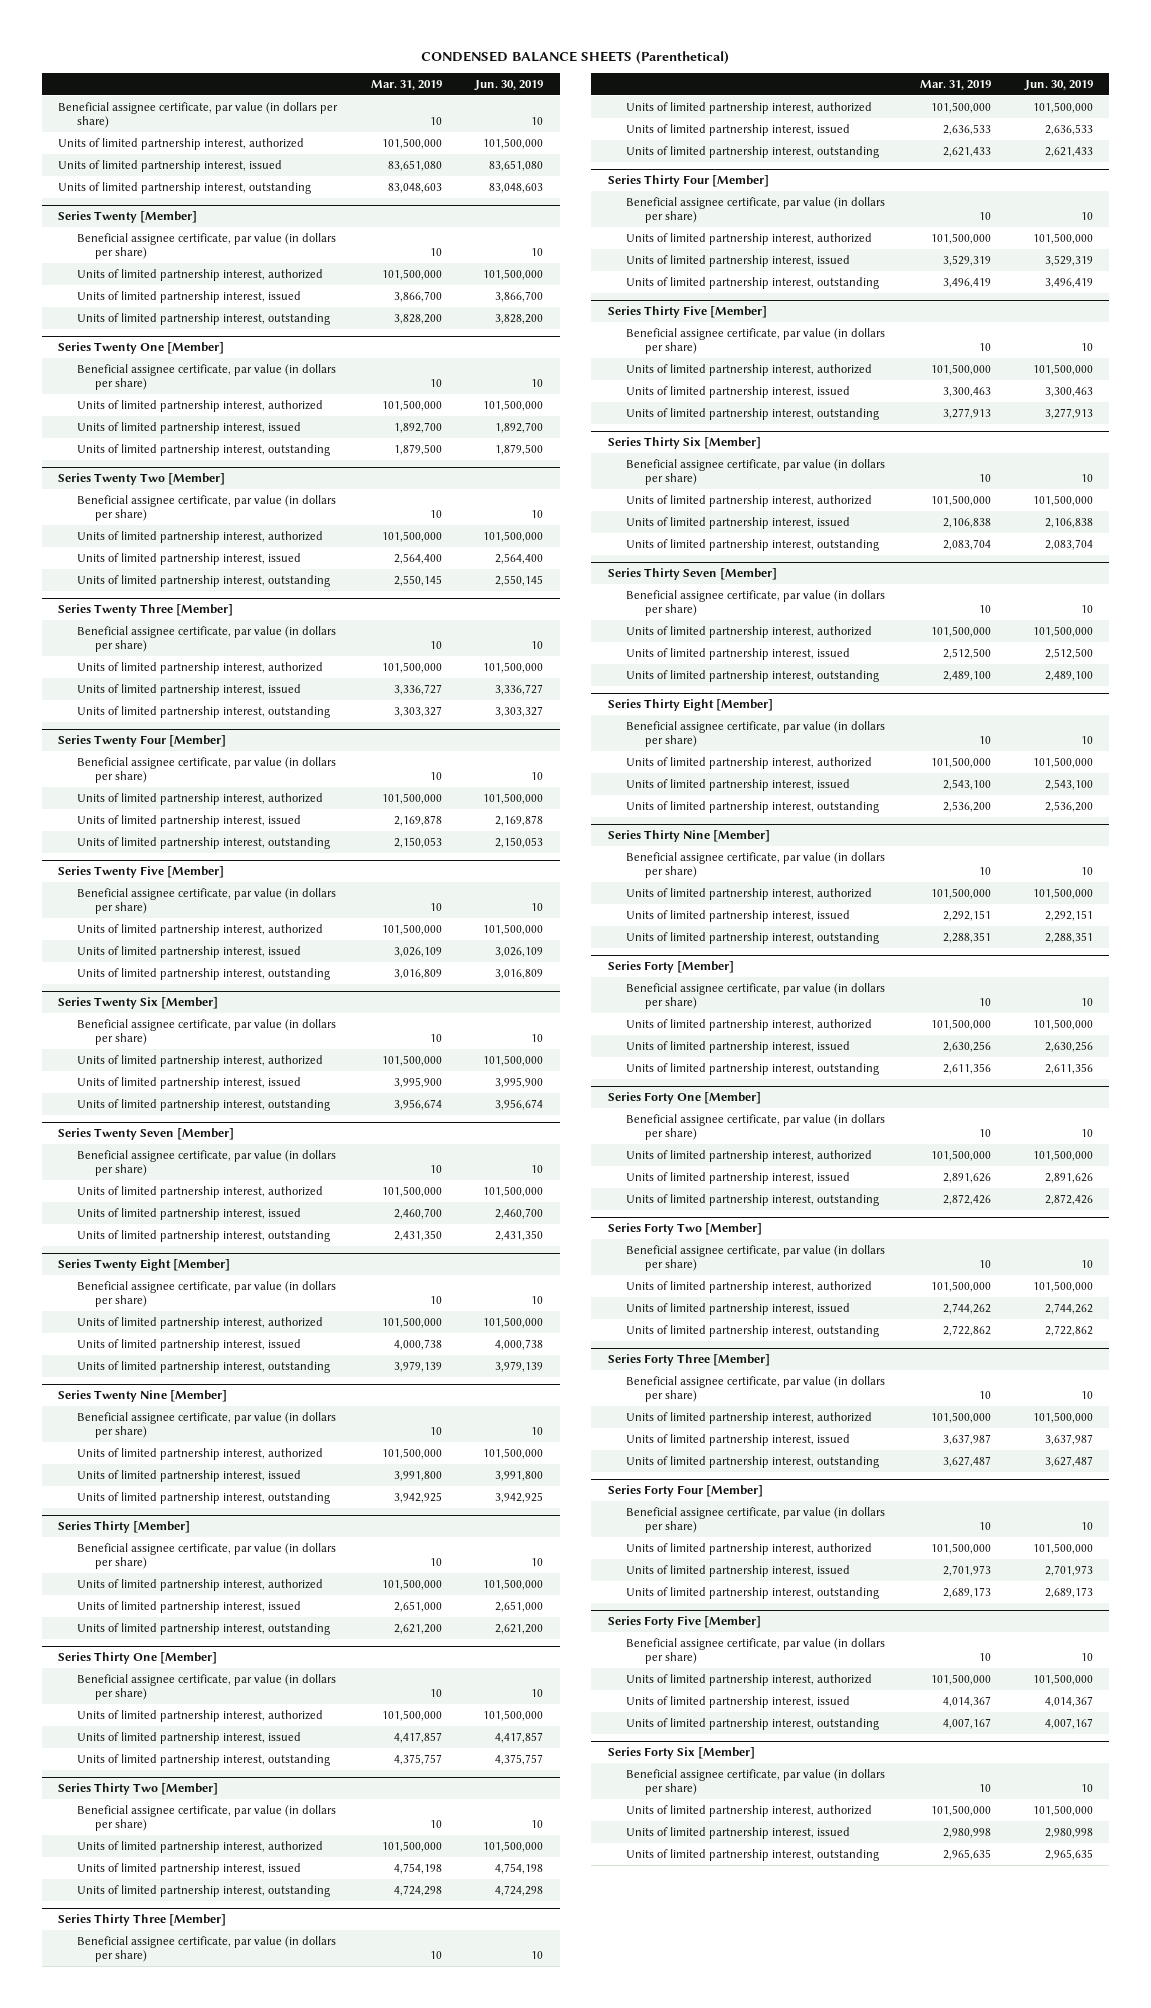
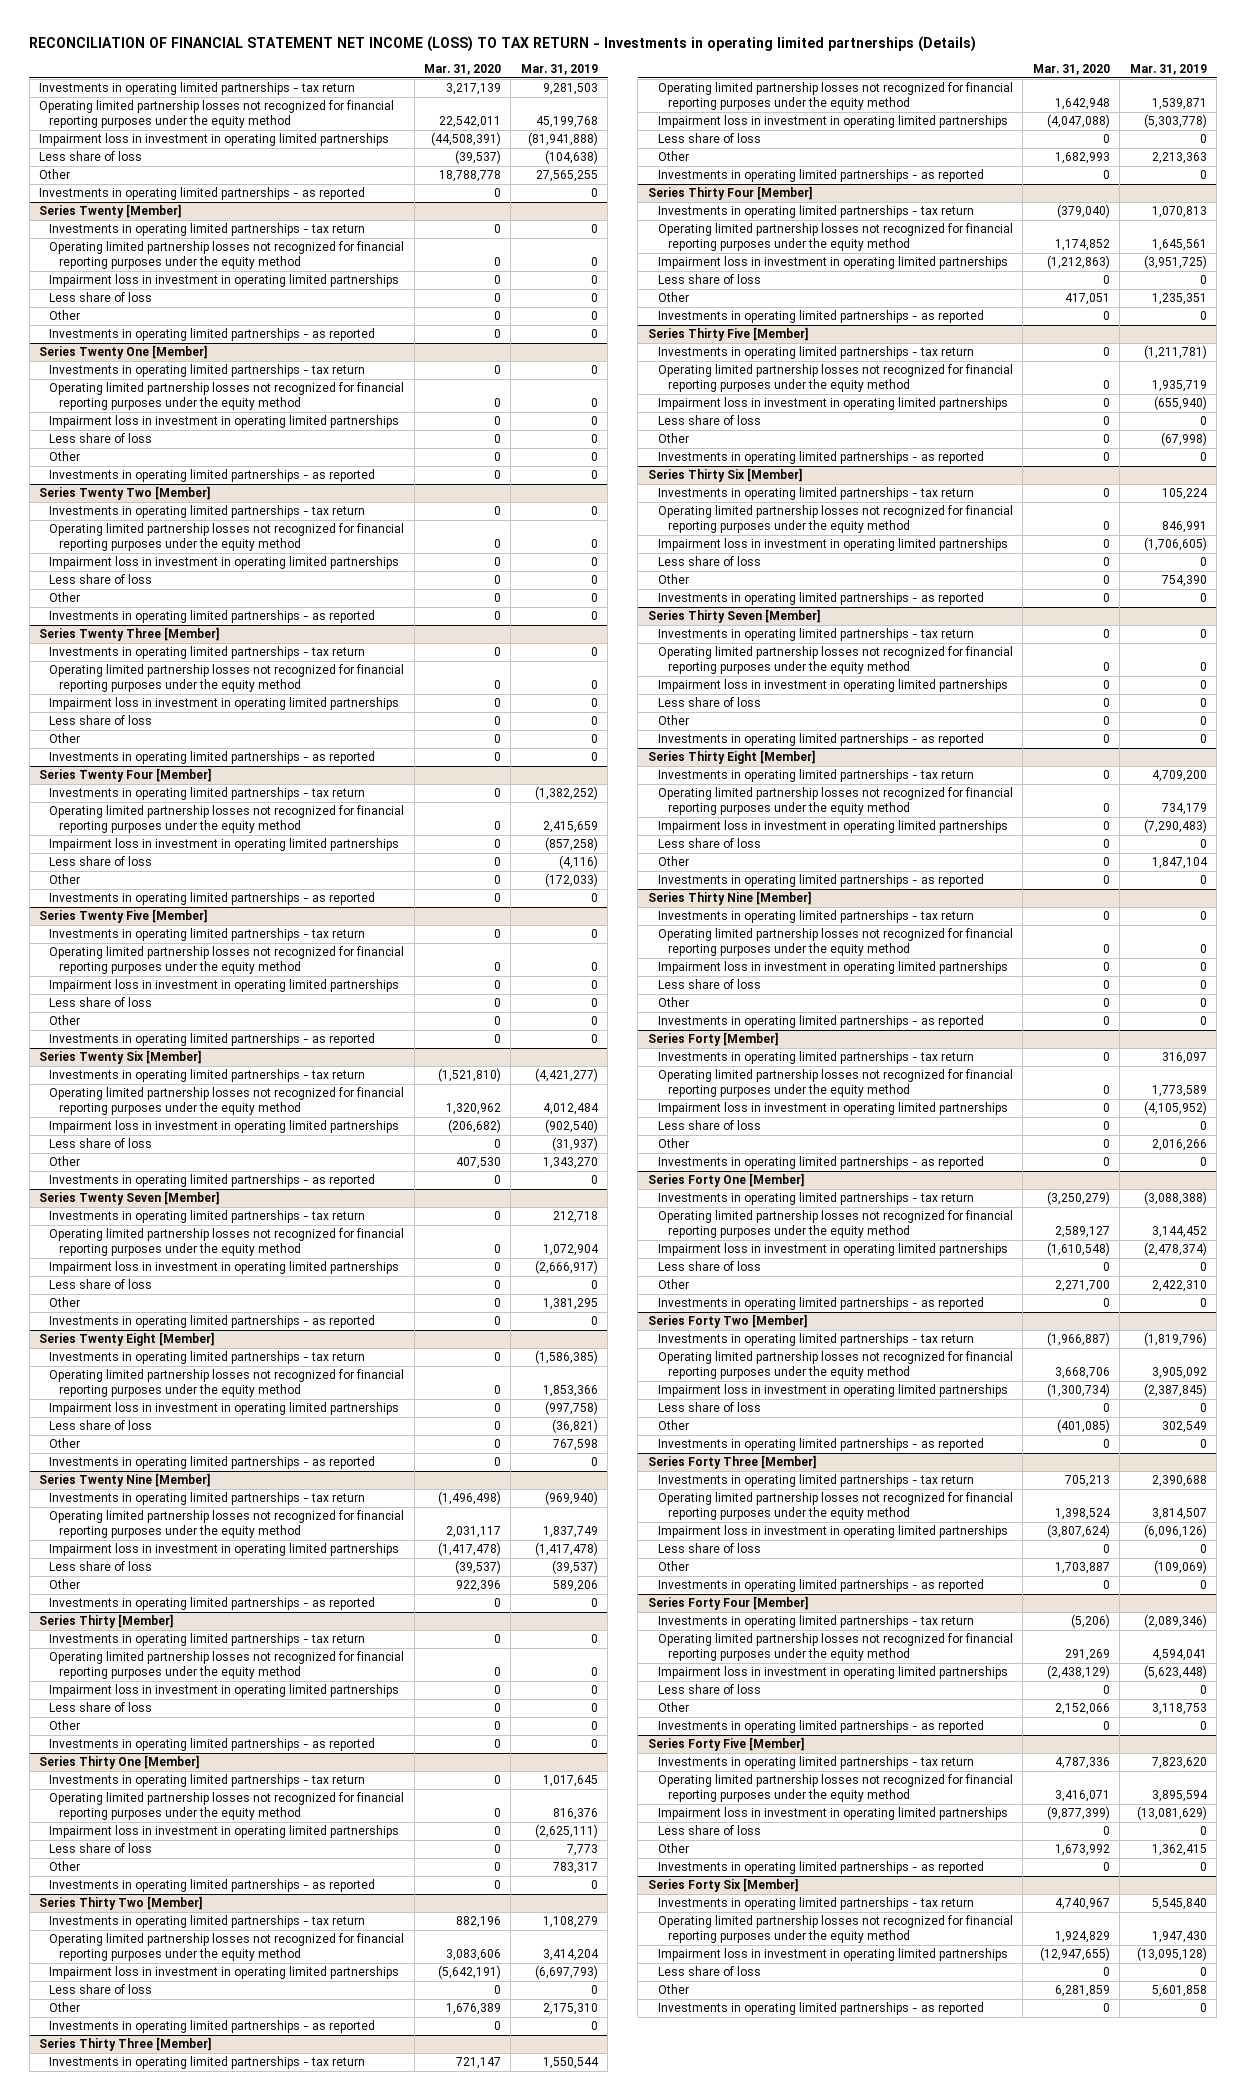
- CONDENSED BALANCE SHEETS (Parenthetical)
+ RECONCILIATION OF FINANCIAL STATEMENT NET INCOME (LOSS) TO TAX RETURN - Investments in operating limited partnerships (Details)
- | Mar. 31, 2019 | Jun. 30, 2019
+ | Mar. 31, 2020 | Mar. 31, 2019
- Beneficial assignee certificate, par value (in dollars per share) | 10 | 10
- Units of limited partnership interest, authorized | 101,500,000 | 101,500,000
- Units of limited partnership interest, issued | 83,651,080 | 83,651,080
- Units of limited partnership interest, outstanding | 83,048,603 | 83,048,603
+ Investments in operating limited partnerships - tax return | 3,217,139 | 9,281,503
+ Operating limited partnership losses not recognized for financial reporting purposes under the equity method | 22,542,011 | 45,199,768
+ Impairment loss in investment in operating limited partnerships | (44,508,391) | (81,941,888)
+ Less share of loss | (39,537) | (104,638)
+ Other | 18,788,778 | 27,565,255
+ Investments in operating limited partnerships - as reported | 0 | 0
@ Series Twenty [Member]
- Beneficial assignee certificate, par value (in dollars per share) | 10 | 10
- Units of limited partnership interest, authorized | 101,500,000 | 101,500,000
- Units of limited partnership interest, issued | 3,866,700 | 3,866,700
- Units of limited partnership interest, outstanding | 3,828,200 | 3,828,200
+ Investments in operating limited partnerships - tax return | 0 | 0
+ Operating limited partnership losses not recognized for financial reporting purposes under the equity method | 0 | 0
+ Impairment loss in investment in operating limited partnerships | 0 | 0
+ Less share of loss | 0 | 0
+ Other | 0 | 0
+ Investments in operating limited partnerships - as reported | 0 | 0
@ Series Twenty One [Member]
- Beneficial assignee certificate, par value (in dollars per share) | 10 | 10
- Units of limited partnership interest, authorized | 101,500,000 | 101,500,000
- Units of limited partnership interest, issued | 1,892,700 | 1,892,700
- Units of limited partnership interest, outstanding | 1,879,500 | 1,879,500
+ Investments in operating limited partnerships - tax return | 0 | 0
+ Operating limited partnership losses not recognized for financial reporting purposes under the equity method | 0 | 0
+ Impairment loss in investment in operating limited partnerships | 0 | 0
+ Less share of loss | 0 | 0
+ Other | 0 | 0
+ Investments in operating limited partnerships - as reported | 0 | 0
@ Series Twenty Two [Member]
- Beneficial assignee certificate, par value (in dollars per share) | 10 | 10
- Units of limited partnership interest, authorized | 101,500,000 | 101,500,000
- Units of limited partnership interest, issued | 2,564,400 | 2,564,400
- Units of limited partnership interest, outstanding | 2,550,145 | 2,550,145
+ Investments in operating limited partnerships - tax return | 0 | 0
+ Operating limited partnership losses not recognized for financial reporting purposes under the equity method | 0 | 0
+ Impairment loss in investment in operating limited partnerships | 0 | 0
+ Less share of loss | 0 | 0
+ Other | 0 | 0
+ Investments in operating limited partnerships - as reported | 0 | 0
@ Series Twenty Three [Member]
- Beneficial assignee certificate, par value (in dollars per share) | 10 | 10
- Units of limited partnership interest, authorized | 101,500,000 | 101,500,000
- Units of limited partnership interest, issued | 3,336,727 | 3,336,727
- Units of limited partnership interest, outstanding | 3,303,327 | 3,303,327
+ Investments in operating limited partnerships - tax return | 0 | 0
+ Operating limited partnership losses not recognized for financial reporting purposes under the equity method | 0 | 0
+ Impairment loss in investment in operating limited partnerships | 0 | 0
+ Less share of loss | 0 | 0
+ Other | 0 | 0
+ Investments in operating limited partnerships - as reported | 0 | 0
@ Series Twenty Four [Member]
- Beneficial assignee certificate, par value (in dollars per share) | 10 | 10
- Units of limited partnership interest, authorized | 101,500,000 | 101,500,000
- Units of limited partnership interest, issued | 2,169,878 | 2,169,878
- Units of limited partnership interest, outstanding | 2,150,053 | 2,150,053
+ Investments in operating limited partnerships - tax return | 0 | (1,382,252)
+ Operating limited partnership losses not recognized for financial reporting purposes under the equity method | 0 | 2,415,659
+ Impairment loss in investment in operating limited partnerships | 0 | (857,258)
+ Less share of loss | 0 | (4,116)
+ Other | 0 | (172,033)
+ Investments in operating limited partnerships - as reported | 0 | 0
@ Series Twenty Five [Member]
- Beneficial assignee certificate, par value (in dollars per share) | 10 | 10
- Units of limited partnership interest, authorized | 101,500,000 | 101,500,000
- Units of limited partnership interest, issued | 3,026,109 | 3,026,109
- Units of limited partnership interest, outstanding | 3,016,809 | 3,016,809
+ Investments in operating limited partnerships - tax return | 0 | 0
+ Operating limited partnership losses not recognized for financial reporting purposes under the equity method | 0 | 0
+ Impairment loss in investment in operating limited partnerships | 0 | 0
+ Less share of loss | 0 | 0
+ Other | 0 | 0
+ Investments in operating limited partnerships - as reported | 0 | 0
@ Series Twenty Six [Member]
- Beneficial assignee certificate, par value (in dollars per share) | 10 | 10
- Units of limited partnership interest, authorized | 101,500,000 | 101,500,000
- Units of limited partnership interest, issued | 3,995,900 | 3,995,900
- Units of limited partnership interest, outstanding | 3,956,674 | 3,956,674
+ Investments in operating limited partnerships - tax return | (1,521,810) | (4,421,277)
+ Operating limited partnership losses not recognized for financial reporting purposes under the equity method | 1,320,962 | 4,012,484
+ Impairment loss in investment in operating limited partnerships | (206,682) | (902,540)
+ Less share of loss | 0 | (31,937)
+ Other | 407,530 | 1,343,270
+ Investments in operating limited partnerships - as reported | 0 | 0
@ Series Twenty Seven [Member]
- Beneficial assignee certificate, par value (in dollars per share) | 10 | 10
- Units of limited partnership interest, authorized | 101,500,000 | 101,500,000
- Units of limited partnership interest, issued | 2,460,700 | 2,460,700
- Units of limited partnership interest, outstanding | 2,431,350 | 2,431,350
+ Investments in operating limited partnerships - tax return | 0 | 212,718
+ Operating limited partnership losses not recognized for financial reporting purposes under the equity method | 0 | 1,072,904
+ Impairment loss in investment in operating limited partnerships | 0 | (2,666,917)
+ Less share of loss | 0 | 0
+ Other | 0 | 1,381,295
+ Investments in operating limited partnerships - as reported | 0 | 0
@ Series Twenty Eight [Member]
- Beneficial assignee certificate, par value (in dollars per share) | 10 | 10
- Units of limited partnership interest, authorized | 101,500,000 | 101,500,000
- Units of limited partnership interest, issued | 4,000,738 | 4,000,738
- Units of limited partnership interest, outstanding | 3,979,139 | 3,979,139
+ Investments in operating limited partnerships - tax return | 0 | (1,586,385)
+ Operating limited partnership losses not recognized for financial reporting purposes under the equity method | 0 | 1,853,366
+ Impairment loss in investment in operating limited partnerships | 0 | (997,758)
+ Less share of loss | 0 | (36,821)
+ Other | 0 | 767,598
+ Investments in operating limited partnerships - as reported | 0 | 0
@ Series Twenty Nine [Member]
- Beneficial assignee certificate, par value (in dollars per share) | 10 | 10
- Units of limited partnership interest, authorized | 101,500,000 | 101,500,000
- Units of limited partnership interest, issued | 3,991,800 | 3,991,800
- Units of limited partnership interest, outstanding | 3,942,925 | 3,942,925
+ Investments in operating limited partnerships - tax return | (1,496,498) | (969,940)
+ Operating limited partnership losses not recognized for financial reporting purposes under the equity method | 2,031,117 | 1,837,749
+ Impairment loss in investment in operating limited partnerships | (1,417,478) | (1,417,478)
+ Less share of loss | (39,537) | (39,537)
+ Other | 922,396 | 589,206
+ Investments in operating limited partnerships - as reported | 0 | 0
@ Series Thirty [Member]
- Beneficial assignee certificate, par value (in dollars per share) | 10 | 10
- Units of limited partnership interest, authorized | 101,500,000 | 101,500,000
- Units of limited partnership interest, issued | 2,651,000 | 2,651,000
- Units of limited partnership interest, outstanding | 2,621,200 | 2,621,200
+ Investments in operating limited partnerships - tax return | 0 | 0
+ Operating limited partnership losses not recognized for financial reporting purposes under the equity method | 0 | 0
+ Impairment loss in investment in operating limited partnerships | 0 | 0
+ Less share of loss | 0 | 0
+ Other | 0 | 0
+ Investments in operating limited partnerships - as reported | 0 | 0
@ Series Thirty One [Member]
- Beneficial assignee certificate, par value (in dollars per share) | 10 | 10
- Units of limited partnership interest, authorized | 101,500,000 | 101,500,000
- Units of limited partnership interest, issued | 4,417,857 | 4,417,857
- Units of limited partnership interest, outstanding | 4,375,757 | 4,375,757
+ Investments in operating limited partnerships - tax return | 0 | 1,017,645
+ Operating limited partnership losses not recognized for financial reporting purposes under the equity method | 0 | 816,376
+ Impairment loss in investment in operating limited partnerships | 0 | (2,625,111)
+ Less share of loss | 0 | 7,773
+ Other | 0 | 783,317
+ Investments in operating limited partnerships - as reported | 0 | 0
@ Series Thirty Two [Member]
- Beneficial assignee certificate, par value (in dollars per share) | 10 | 10
- Units of limited partnership interest, authorized | 101,500,000 | 101,500,000
- Units of limited partnership interest, issued | 4,754,198 | 4,754,198
- Units of limited partnership interest, outstanding | 4,724,298 | 4,724,298
+ Investments in operating limited partnerships - tax return | 882,196 | 1,108,279
+ Operating limited partnership losses not recognized for financial reporting purposes under the equity method | 3,083,606 | 3,414,204
+ Impairment loss in investment in operating limited partnerships | (5,642,191) | (6,697,793)
+ Less share of loss | 0 | 0
+ Other | 1,676,389 | 2,175,310
+ Investments in operating limited partnerships - as reported | 0 | 0
@ Series Thirty Three [Member]
- Beneficial assignee certificate, par value (in dollars per share) | 10 | 10
- Units of limited partnership interest, authorized | 101,500,000 | 101,500,000
- Units of limited partnership interest, issued | 2,636,533 | 2,636,533
- Units of limited partnership interest, outstanding | 2,621,433 | 2,621,433
+ Investments in operating limited partnerships - tax return | 721,147 | 1,550,544
+ Operating limited partnership losses not recognized for financial reporting purposes under the equity method | 1,642,948 | 1,539,871
+ Impairment loss in investment in operating limited partnerships | (4,047,088) | (5,303,778)
+ Less share of loss | 0 | 0
+ Other | 1,682,993 | 2,213,363
+ Investments in operating limited partnerships - as reported | 0 | 0
@ Series Thirty Four [Member]
- Beneficial assignee certificate, par value (in dollars per share) | 10 | 10
- Units of limited partnership interest, authorized | 101,500,000 | 101,500,000
- Units of limited partnership interest, issued | 3,529,319 | 3,529,319
- Units of limited partnership interest, outstanding | 3,496,419 | 3,496,419
+ Investments in operating limited partnerships - tax return | (379,040) | 1,070,813
+ Operating limited partnership losses not recognized for financial reporting purposes under the equity method | 1,174,852 | 1,645,561
+ Impairment loss in investment in operating limited partnerships | (1,212,863) | (3,951,725)
+ Less share of loss | 0 | 0
+ Other | 417,051 | 1,235,351
+ Investments in operating limited partnerships - as reported | 0 | 0
@ Series Thirty Five [Member]
- Beneficial assignee certificate, par value (in dollars per share) | 10 | 10
- Units of limited partnership interest, authorized | 101,500,000 | 101,500,000
- Units of limited partnership interest, issued | 3,300,463 | 3,300,463
- Units of limited partnership interest, outstanding | 3,277,913 | 3,277,913
+ Investments in operating limited partnerships - tax return | 0 | (1,211,781)
+ Operating limited partnership losses not recognized for financial reporting purposes under the equity method | 0 | 1,935,719
+ Impairment loss in investment in operating limited partnerships | 0 | (655,940)
+ Less share of loss | 0 | 0
+ Other | 0 | (67,998)
+ Investments in operating limited partnerships - as reported | 0 | 0
@ Series Thirty Six [Member]
- Beneficial assignee certificate, par value (in dollars per share) | 10 | 10
- Units of limited partnership interest, authorized | 101,500,000 | 101,500,000
- Units of limited partnership interest, issued | 2,106,838 | 2,106,838
- Units of limited partnership interest, outstanding | 2,083,704 | 2,083,704
+ Investments in operating limited partnerships - tax return | 0 | 105,224
+ Operating limited partnership losses not recognized for financial reporting purposes under the equity method | 0 | 846,991
+ Impairment loss in investment in operating limited partnerships | 0 | (1,706,605)
+ Less share of loss | 0 | 0
+ Other | 0 | 754,390
+ Investments in operating limited partnerships - as reported | 0 | 0
@ Series Thirty Seven [Member]
- Beneficial assignee certificate, par value (in dollars per share) | 10 | 10
- Units of limited partnership interest, authorized | 101,500,000 | 101,500,000
- Units of limited partnership interest, issued | 2,512,500 | 2,512,500
- Units of limited partnership interest, outstanding | 2,489,100 | 2,489,100
+ Investments in operating limited partnerships - tax return | 0 | 0
+ Operating limited partnership losses not recognized for financial reporting purposes under the equity method | 0 | 0
+ Impairment loss in investment in operating limited partnerships | 0 | 0
+ Less share of loss | 0 | 0
+ Other | 0 | 0
+ Investments in operating limited partnerships - as reported | 0 | 0
@ Series Thirty Eight [Member]
- Beneficial assignee certificate, par value (in dollars per share) | 10 | 10
- Units of limited partnership interest, authorized | 101,500,000 | 101,500,000
- Units of limited partnership interest, issued | 2,543,100 | 2,543,100
- Units of limited partnership interest, outstanding | 2,536,200 | 2,536,200
+ Investments in operating limited partnerships - tax return | 0 | 4,709,200
+ Operating limited partnership losses not recognized for financial reporting purposes under the equity method | 0 | 734,179
+ Impairment loss in investment in operating limited partnerships | 0 | (7,290,483)
+ Less share of loss | 0 | 0
+ Other | 0 | 1,847,104
+ Investments in operating limited partnerships - as reported | 0 | 0
@ Series Thirty Nine [Member]
- Beneficial assignee certificate, par value (in dollars per share) | 10 | 10
- Units of limited partnership interest, authorized | 101,500,000 | 101,500,000
- Units of limited partnership interest, issued | 2,292,151 | 2,292,151
- Units of limited partnership interest, outstanding | 2,288,351 | 2,288,351
+ Investments in operating limited partnerships - tax return | 0 | 0
+ Operating limited partnership losses not recognized for financial reporting purposes under the equity method | 0 | 0
+ Impairment loss in investment in operating limited partnerships | 0 | 0
+ Less share of loss | 0 | 0
+ Other | 0 | 0
+ Investments in operating limited partnerships - as reported | 0 | 0
@ Series Forty [Member]
- Beneficial assignee certificate, par value (in dollars per share) | 10 | 10
- Units of limited partnership interest, authorized | 101,500,000 | 101,500,000
- Units of limited partnership interest, issued | 2,630,256 | 2,630,256
- Units of limited partnership interest, outstanding | 2,611,356 | 2,611,356
+ Investments in operating limited partnerships - tax return | 0 | 316,097
+ Operating limited partnership losses not recognized for financial reporting purposes under the equity method | 0 | 1,773,589
+ Impairment loss in investment in operating limited partnerships | 0 | (4,105,952)
+ Less share of loss | 0 | 0
+ Other | 0 | 2,016,266
+ Investments in operating limited partnerships - as reported | 0 | 0
@ Series Forty One [Member]
- Beneficial assignee certificate, par value (in dollars per share) | 10 | 10
- Units of limited partnership interest, authorized | 101,500,000 | 101,500,000
- Units of limited partnership interest, issued | 2,891,626 | 2,891,626
- Units of limited partnership interest, outstanding | 2,872,426 | 2,872,426
+ Investments in operating limited partnerships - tax return | (3,250,279) | (3,088,388)
+ Operating limited partnership losses not recognized for financial reporting purposes under the equity method | 2,589,127 | 3,144,452
+ Impairment loss in investment in operating limited partnerships | (1,610,548) | (2,478,374)
+ Less share of loss | 0 | 0
+ Other | 2,271,700 | 2,422,310
+ Investments in operating limited partnerships - as reported | 0 | 0
@ Series Forty Two [Member]
- Beneficial assignee certificate, par value (in dollars per share) | 10 | 10
- Units of limited partnership interest, authorized | 101,500,000 | 101,500,000
- Units of limited partnership interest, issued | 2,744,262 | 2,744,262
- Units of limited partnership interest, outstanding | 2,722,862 | 2,722,862
+ Investments in operating limited partnerships - tax return | (1,966,887) | (1,819,796)
+ Operating limited partnership losses not recognized for financial reporting purposes under the equity method | 3,668,706 | 3,905,092
+ Impairment loss in investment in operating limited partnerships | (1,300,734) | (2,387,845)
+ Less share of loss | 0 | 0
+ Other | (401,085) | 302,549
+ Investments in operating limited partnerships - as reported | 0 | 0
@ Series Forty Three [Member]
- Beneficial assignee certificate, par value (in dollars per share) | 10 | 10
- Units of limited partnership interest, authorized | 101,500,000 | 101,500,000
- Units of limited partnership interest, issued | 3,637,987 | 3,637,987
- Units of limited partnership interest, outstanding | 3,627,487 | 3,627,487
+ Investments in operating limited partnerships - tax return | 705,213 | 2,390,688
+ Operating limited partnership losses not recognized for financial reporting purposes under the equity method | 1,398,524 | 3,814,507
+ Impairment loss in investment in operating limited partnerships | (3,807,624) | (6,096,126)
+ Less share of loss | 0 | 0
+ Other | 1,703,887 | (109,069)
+ Investments in operating limited partnerships - as reported | 0 | 0
@ Series Forty Four [Member]
- Beneficial assignee certificate, par value (in dollars per share) | 10 | 10
- Units of limited partnership interest, authorized | 101,500,000 | 101,500,000
- Units of limited partnership interest, issued | 2,701,973 | 2,701,973
- Units of limited partnership interest, outstanding | 2,689,173 | 2,689,173
+ Investments in operating limited partnerships - tax return | (5,206) | (2,089,346)
+ Operating limited partnership losses not recognized for financial reporting purposes under the equity method | 291,269 | 4,594,041
+ Impairment loss in investment in operating limited partnerships | (2,438,129) | (5,623,448)
+ Less share of loss | 0 | 0
+ Other | 2,152,066 | 3,118,753
+ Investments in operating limited partnerships - as reported | 0 | 0
@ Series Forty Five [Member]
- Beneficial assignee certificate, par value (in dollars per share) | 10 | 10
- Units of limited partnership interest, authorized | 101,500,000 | 101,500,000
- Units of limited partnership interest, issued | 4,014,367 | 4,014,367
- Units of limited partnership interest, outstanding | 4,007,167 | 4,007,167
+ Investments in operating limited partnerships - tax return | 4,787,336 | 7,823,620
+ Operating limited partnership losses not recognized for financial reporting purposes under the equity method | 3,416,071 | 3,895,594
+ Impairment loss in investment in operating limited partnerships | (9,877,399) | (13,081,629)
+ Less share of loss | 0 | 0
+ Other | 1,673,992 | 1,362,415
+ Investments in operating limited partnerships - as reported | 0 | 0
@ Series Forty Six [Member]
- Beneficial assignee certificate, par value (in dollars per share) | 10 | 10
- Units of limited partnership interest, authorized | 101,500,000 | 101,500,000
- Units of limited partnership interest, issued | 2,980,998 | 2,980,998
- Units of limited partnership interest, outstanding | 2,965,635 | 2,965,635
+ Investments in operating limited partnerships - tax return | 4,740,967 | 5,545,840
+ Operating limited partnership losses not recognized for financial reporting purposes under the equity method | 1,924,829 | 1,947,430
+ Impairment loss in investment in operating limited partnerships | (12,947,655) | (13,095,128)
+ Less share of loss | 0 | 0
+ Other | 6,281,859 | 5,601,858
+ Investments in operating limited partnerships - as reported | 0 | 0

